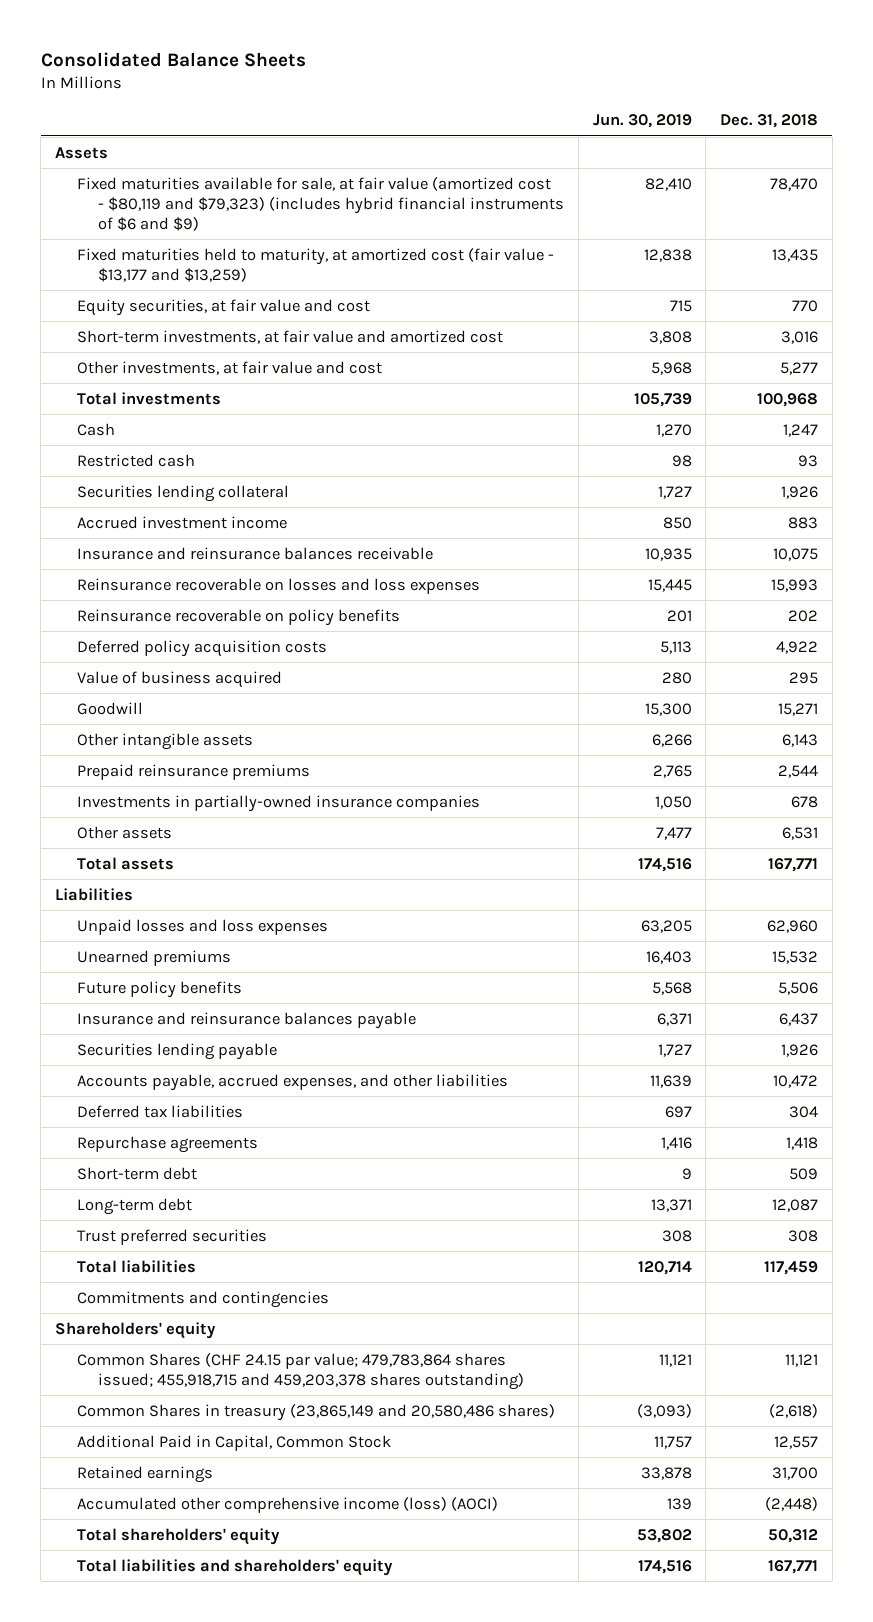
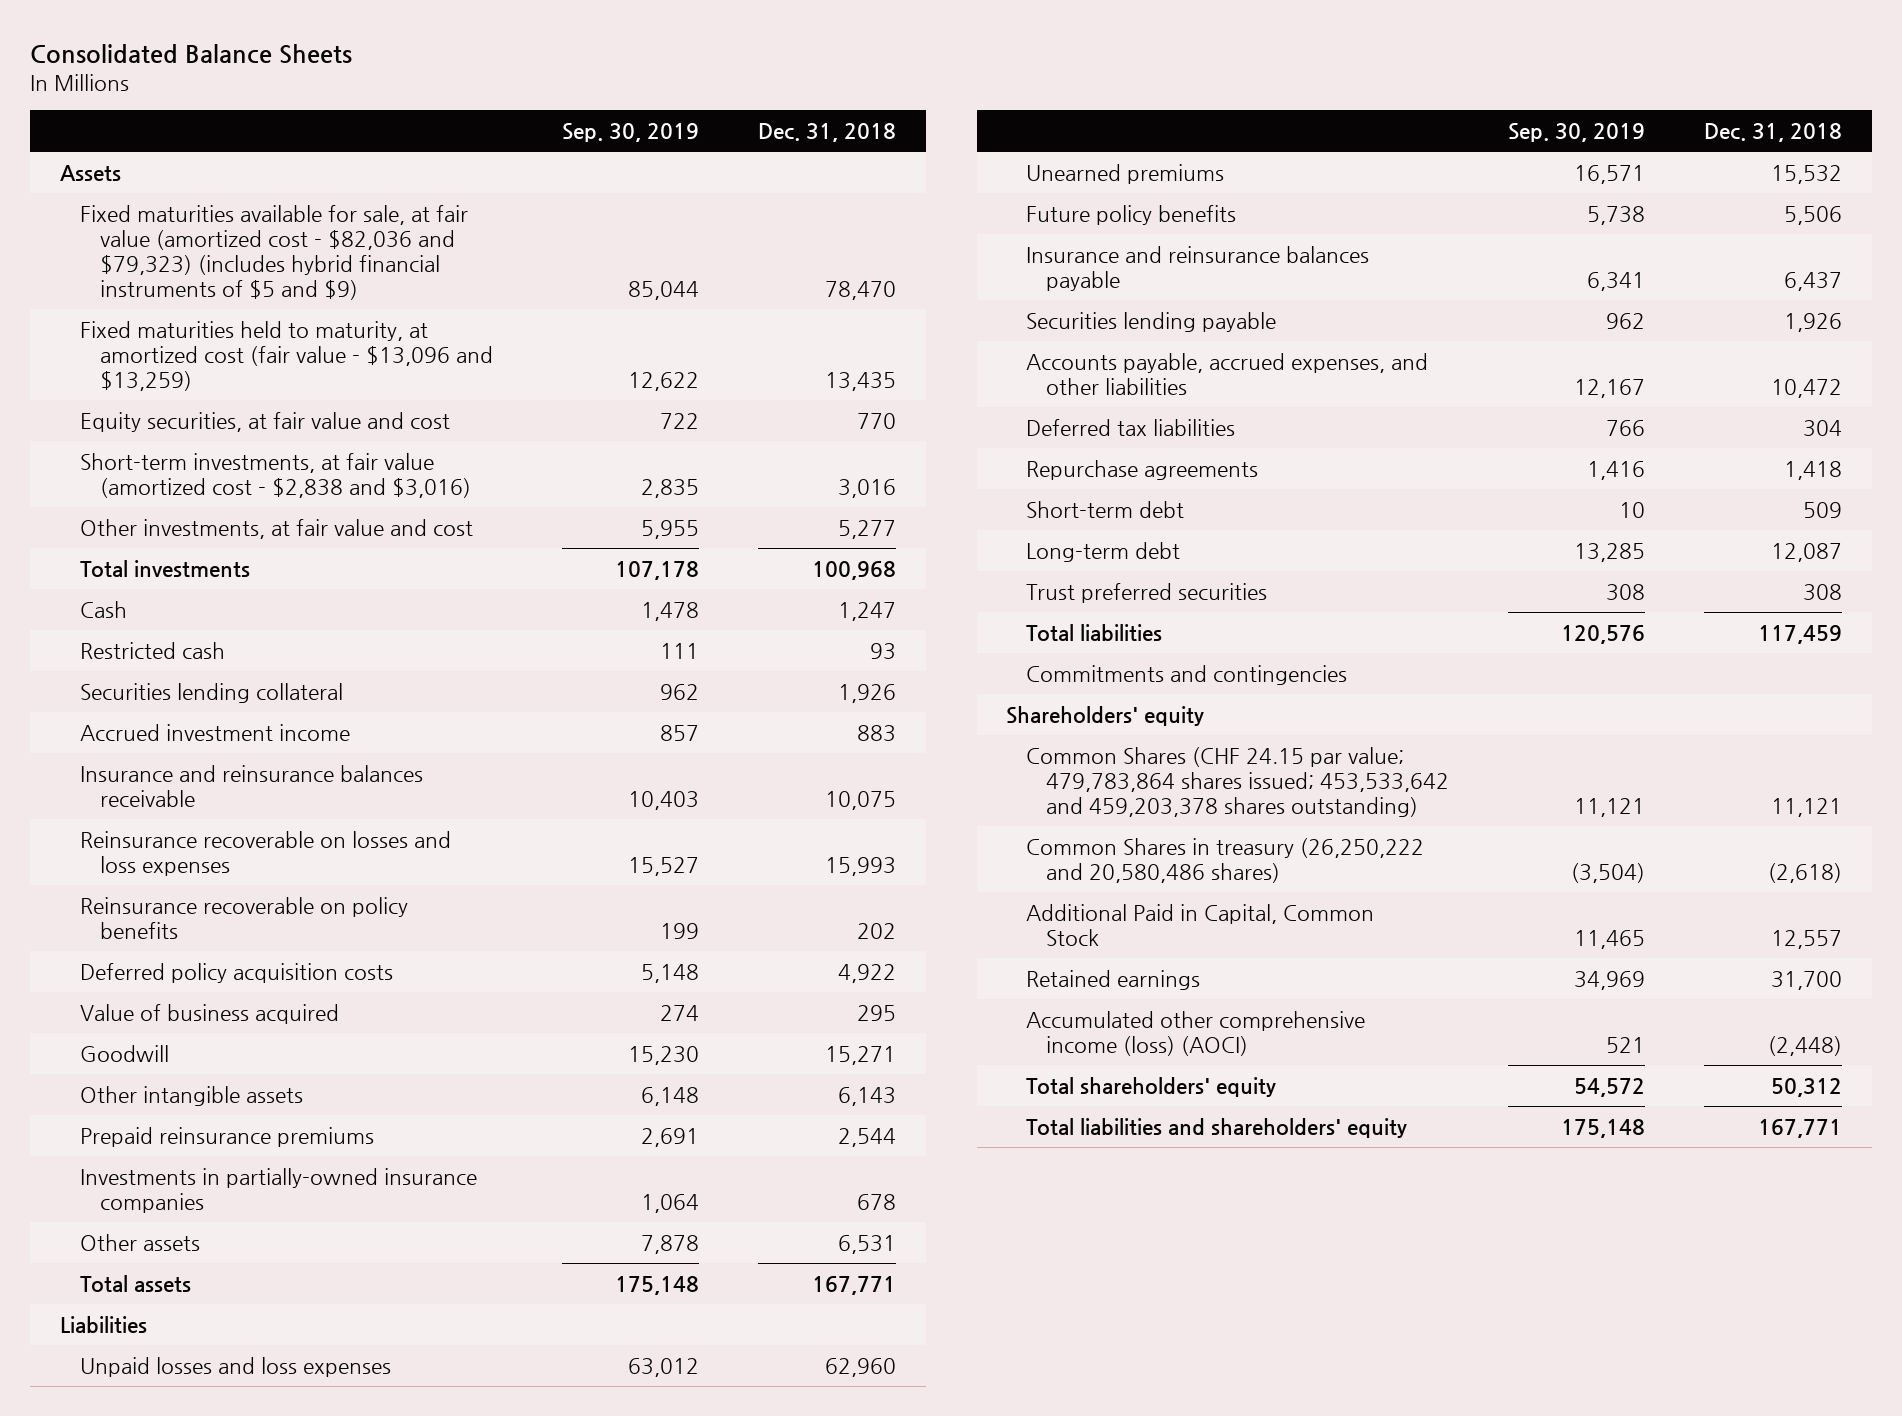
- | Jun. 30, 2019 | Dec. 31, 2018
+ | Sep. 30, 2019 | Dec. 31, 2018
- Fixed maturities available for sale, at fair value (amortized cost - $80,119 and $79,323) (includes hybrid financial instruments of $6 and $9) | 82,410 | 78,470
- Fixed maturities held to maturity, at amortized cost (fair value - $13,177 and $13,259) | 12,838 | 13,435
+ Fixed maturities available for sale, at fair value (amortized cost - $82,036 and $79,323) (includes hybrid financial instruments of $5 and $9) | 85,044 | 78,470
+ Fixed maturities held to maturity, at amortized cost (fair value - $13,096 and $13,259) | 12,622 | 13,435
- Short-term investments, at fair value and amortized cost | 3,808 | 3,016
+ Short-term investments, at fair value (amortized cost - $2,838 and $3,016) | 2,835 | 3,016
- Common Shares (CHF 24.15 par value; 479,783,864 shares issued; 455,918,715 and 459,203,378 shares outstanding) | 11,121 | 11,121
- Common Shares in treasury (23,865,149 and 20,580,486 shares) | (3,093) | (2,618)
+ Common Shares (CHF 24.15 par value; 479,783,864 shares issued; 453,533,642 and 459,203,378 shares outstanding) | 11,121 | 11,121
+ Common Shares in treasury (26,250,222 and 20,580,486 shares) | (3,504) | (2,618)

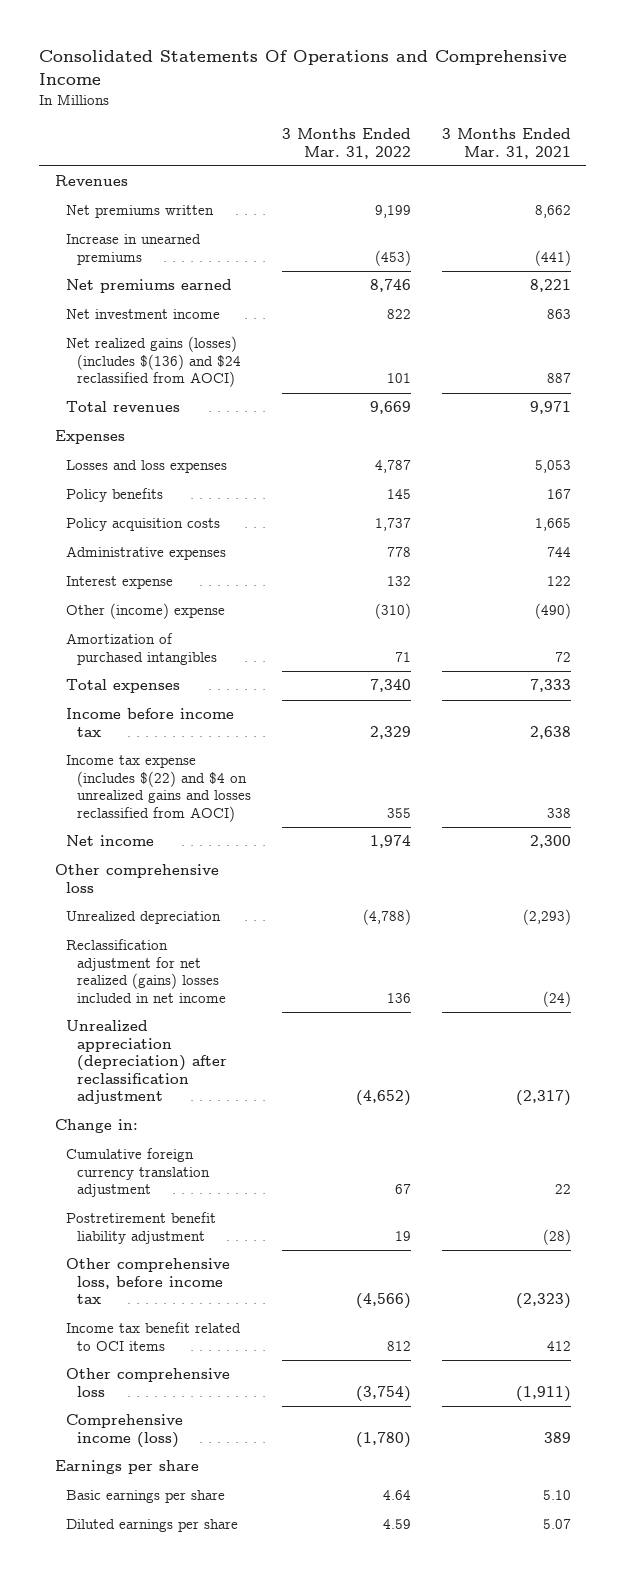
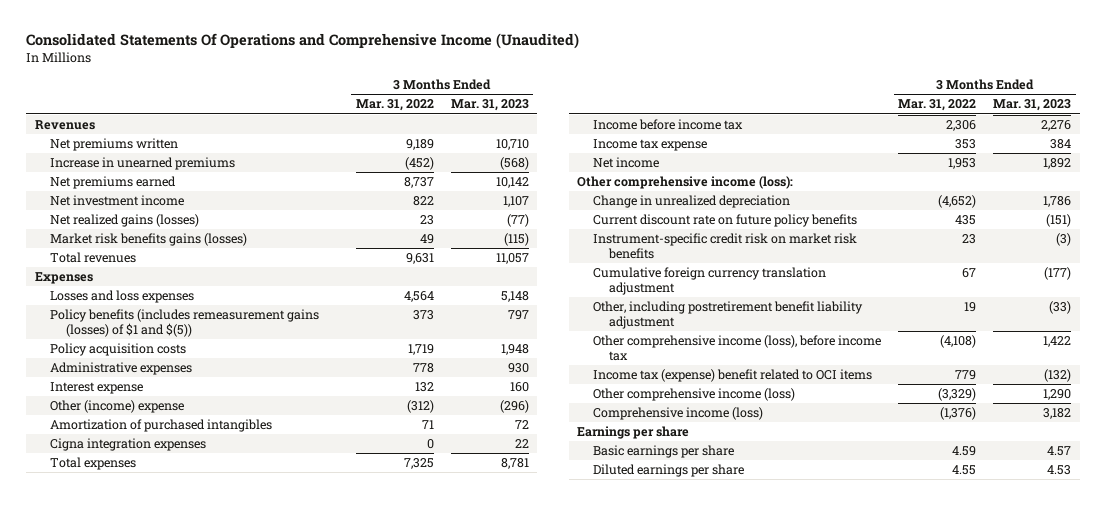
- Consolidated Statements Of Operations and Comprehensive Income
+ Consolidated Statements Of Operations and Comprehensive Income (Unaudited)
- | 3 Months Ended Mar. 31, 2022 | 3 Months Ended Mar. 31, 2021
+ | 3 Months Ended Mar. 31, 2022 | 3 Months Ended Mar. 31, 2023
- Net premiums written | 9,199 | 8,662
- Increase in unearned premiums | (453) | (441)
- Net premiums earned | 8,746 | 8,221
+ Net premiums written | 9,189 | 10,710
+ Increase in unearned premiums | (452) | (568)
+ Net premiums earned | 8,737 | 10,142
- Net realized gains (losses) (includes $(136) and $24 reclassified from AOCI) | 101 | 887
- Total revenues | 9,669 | 9,971
+ Net realized gains (losses) | 23 | (77)
+ Market risk benefits gains (losses) | 49 | (115)
+ Total revenues | 9,631 | 11,057
- Losses and loss expenses | 4,787 | 5,053
- Policy benefits | 145 | 167
- Policy acquisition costs | 1,737 | 1,665
+ Losses and loss expenses | 4,564 | 5,148
+ Policy benefits (includes remeasurement gains (losses) of $1 and $(5)) | 373 | 797
+ Policy acquisition costs | 1,719 | 1,948
- Other (income) expense | (310) | (490)
+ Other (income) expense | (312) | (296)
- Total expenses | 7,340 | 7,333
- Income before income tax | 2,329 | 2,638
- Income tax expense (includes $(22) and $4 on unrealized gains and losses reclassified from AOCI) | 355 | 338
- Net income | 1,974 | 2,300
- Other comprehensive loss
- Unrealized depreciation | (4,788) | (2,293)
- Reclassification adjustment for net realized (gains) losses included in net income | 136 | (24)
- Unrealized appreciation (depreciation) after reclassification adjustment | (4,652) | (2,317)
- Change in:
+ Cigna integration expenses | 0 | 22
+ Total expenses | 7,325 | 8,781
+ Income before income tax | 2,306 | 2,276
+ Income tax expense | 353 | 384
+ Net income | 1,953 | 1,892
+ Other comprehensive income (loss):
+ Change in unrealized depreciation | (4,652) | 1,786
+ Current discount rate on future policy benefits | 435 | (151)
+ Instrument-specific credit risk on market risk benefits | 23 | (3)
- Postretirement benefit liability adjustment | 19 | (28)
- Other comprehensive loss, before income tax | (4,566) | (2,323)
- Income tax benefit related to OCI items | 812 | 412
- Other comprehensive loss | (3,754) | (1,911)
- Comprehensive income (loss) | (1,780) | 389
+ Other, including postretirement benefit liability adjustment | 19 | (33)
+ Other comprehensive income (loss), before income tax | (4,108) | 1,422
+ Income tax (expense) benefit related to OCI items | 779 | (132)
+ Other comprehensive income (loss) | (3,329) | 1,290
+ Comprehensive income (loss) | (1,376) | 3,182
- Basic earnings per share | 4.64 | 5.10
- Diluted earnings per share | 4.59 | 5.07
+ Basic earnings per share | 4.59 | 4.57
+ Diluted earnings per share | 4.55 | 4.53

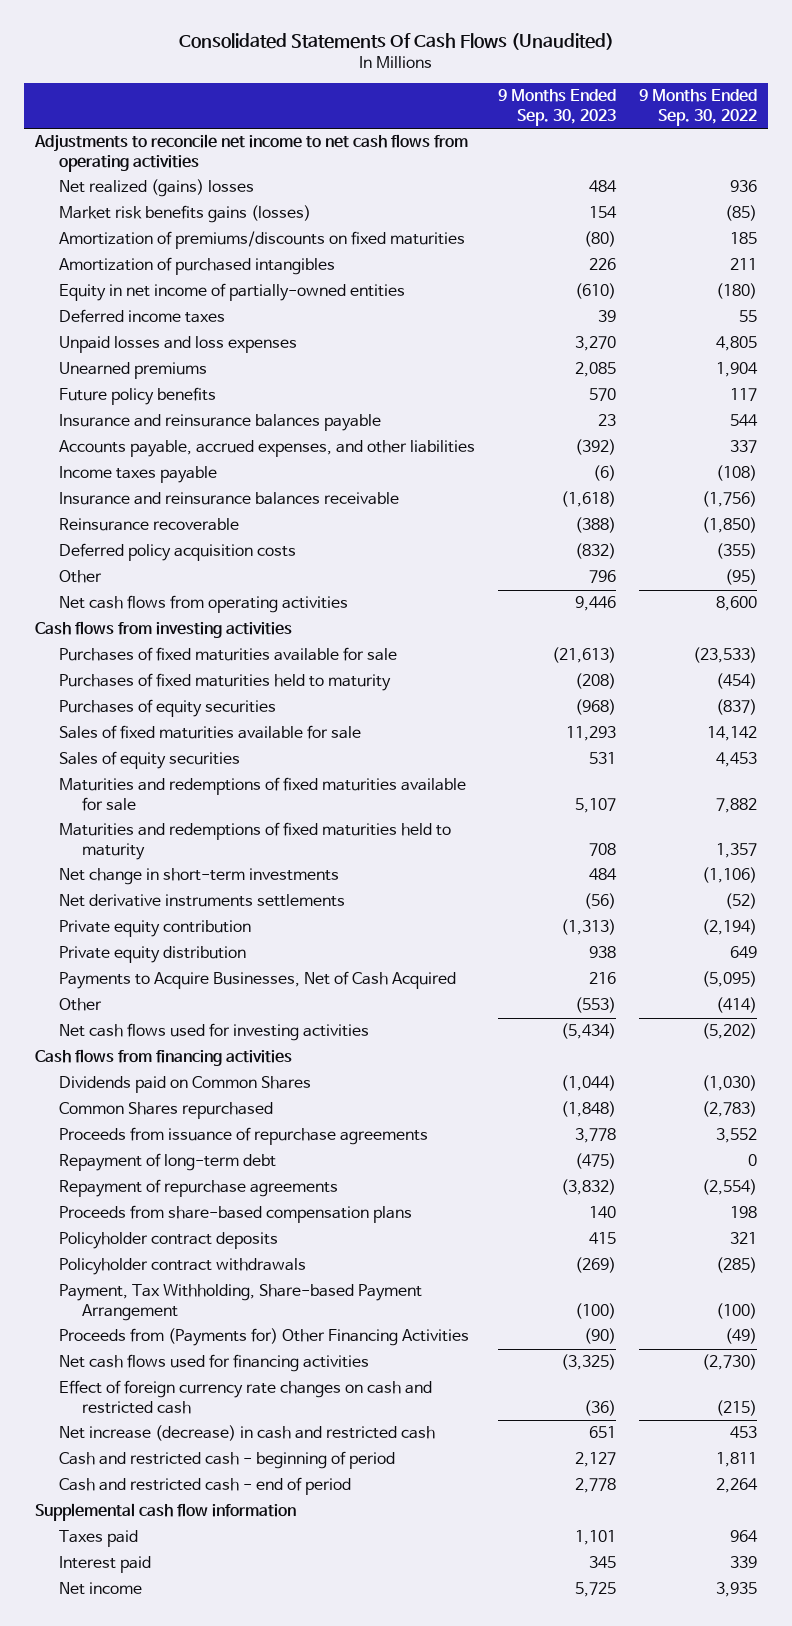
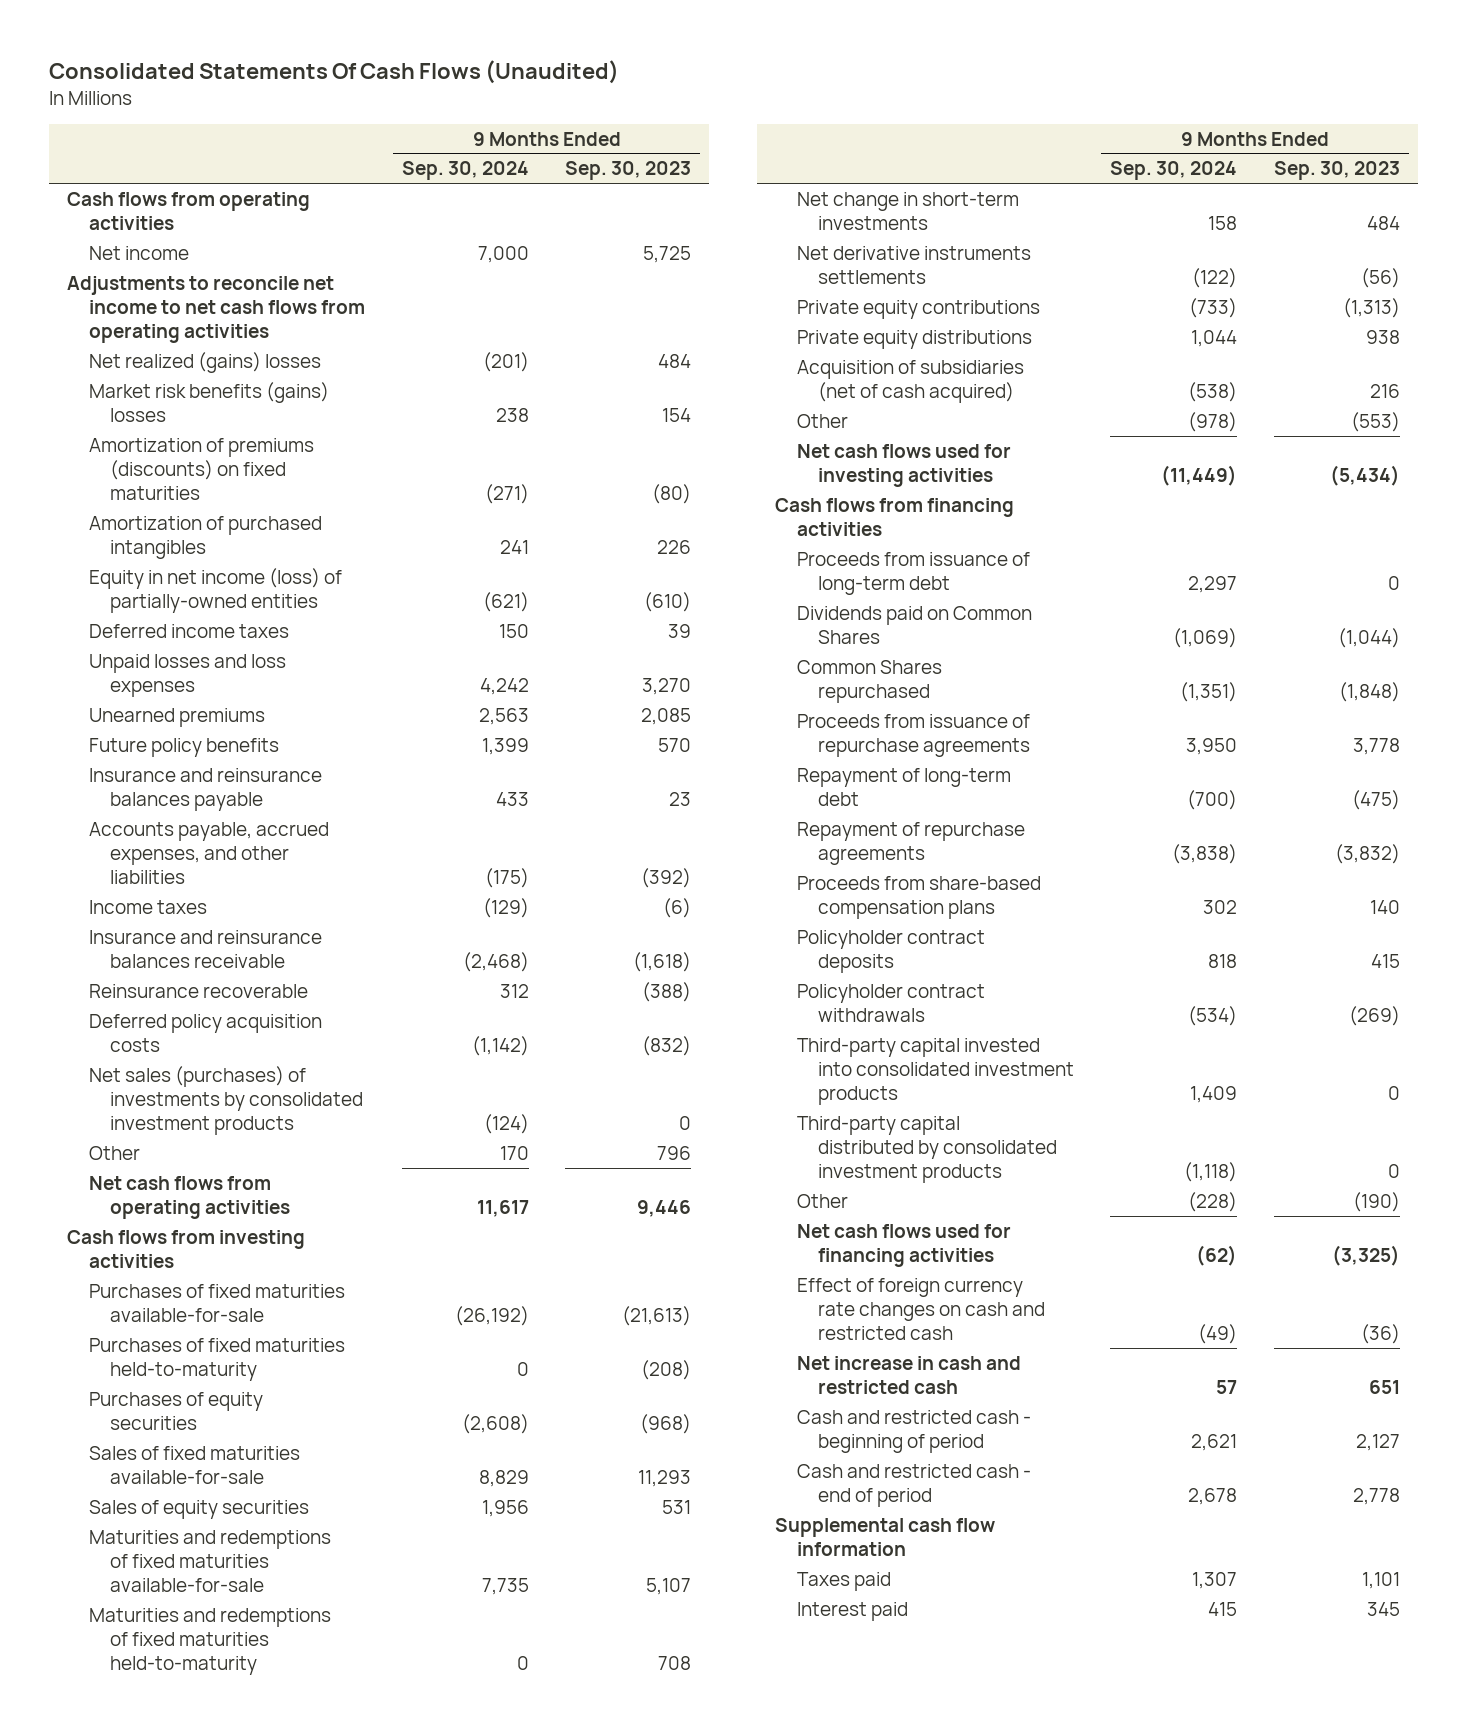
- | 9 Months Ended Sep. 30, 2023 | 9 Months Ended Sep. 30, 2022
+ | 9 Months Ended Sep. 30, 2024 | 9 Months Ended Sep. 30, 2023
+ Cash flows from operating activities
moved up: Net income | 7,000 | 5,725
- Market risk benefits gains (losses) | 154 | (85)
- Amortization of premiums/discounts on fixed maturities | (80) | 185
+ Market risk benefits (gains) losses | 238 | 154
+ Amortization of premiums (discounts) on fixed maturities | (271) | (80)
- Equity in net income of partially-owned entities | (610) | (180)
+ Equity in net income (loss) of partially-owned entities | (621) | (610)
- Income taxes payable | (6) | (108)
+ Income taxes | (129) | (6)
+ Net sales (purchases) of investments by consolidated investment products | (124) | 0
- Purchases of fixed maturities available for sale | (21,613) | (23,533)
- Purchases of fixed maturities held to maturity | (208) | (454)
+ Purchases of fixed maturities available-for-sale | (26,192) | (21,613)
+ Purchases of fixed maturities held-to-maturity | 0 | (208)
- Sales of fixed maturities available for sale | 11,293 | 14,142
+ Sales of fixed maturities available-for-sale | 8,829 | 11,293
- Maturities and redemptions of fixed maturities available for sale | 5,107 | 7,882
- Maturities and redemptions of fixed maturities held to maturity | 708 | 1,357
+ Maturities and redemptions of fixed maturities available-for-sale | 7,735 | 5,107
+ Maturities and redemptions of fixed maturities held-to-maturity | 0 | 708
- Private equity contribution | (1,313) | (2,194)
- Private equity distribution | 938 | 649
- Payments to Acquire Businesses, Net of Cash Acquired | 216 | (5,095)
+ Private equity contributions | (733) | (1,313)
+ Private equity distributions | 1,044 | 938
+ Acquisition of subsidiaries (net of cash acquired) | (538) | 216
+ Proceeds from issuance of long-term debt | 2,297 | 0
- Payment, Tax Withholding, Share-based Payment Arrangement | (100) | (100)
- Proceeds from (Payments for) Other Financing Activities | (90) | (49)
+ Third-party capital invested into consolidated investment products | 1,409 | 0
+ Third-party capital distributed by consolidated investment products | (1,118) | 0
+ Other | (228) | (190)
- Net increase (decrease) in cash and restricted cash | 651 | 453
+ Net increase in cash and restricted cash | 57 | 651

